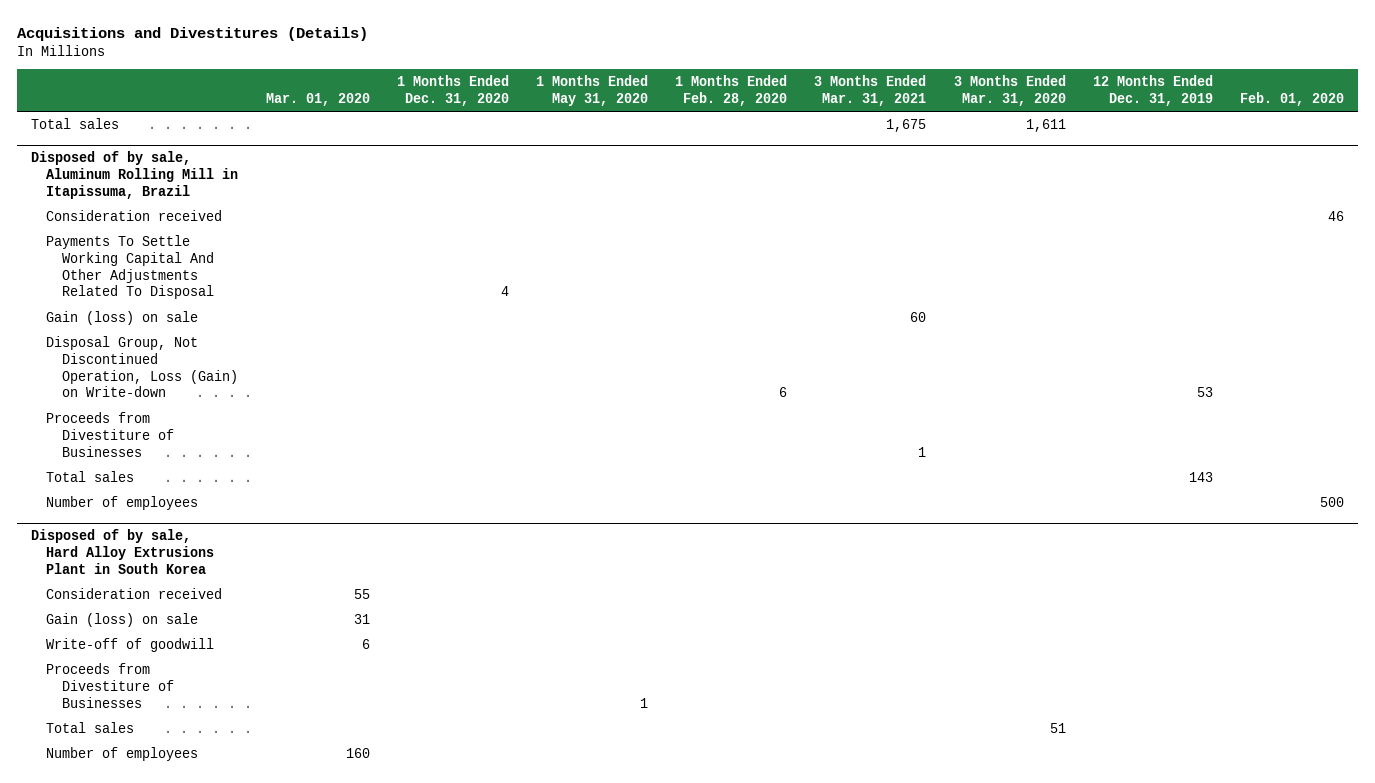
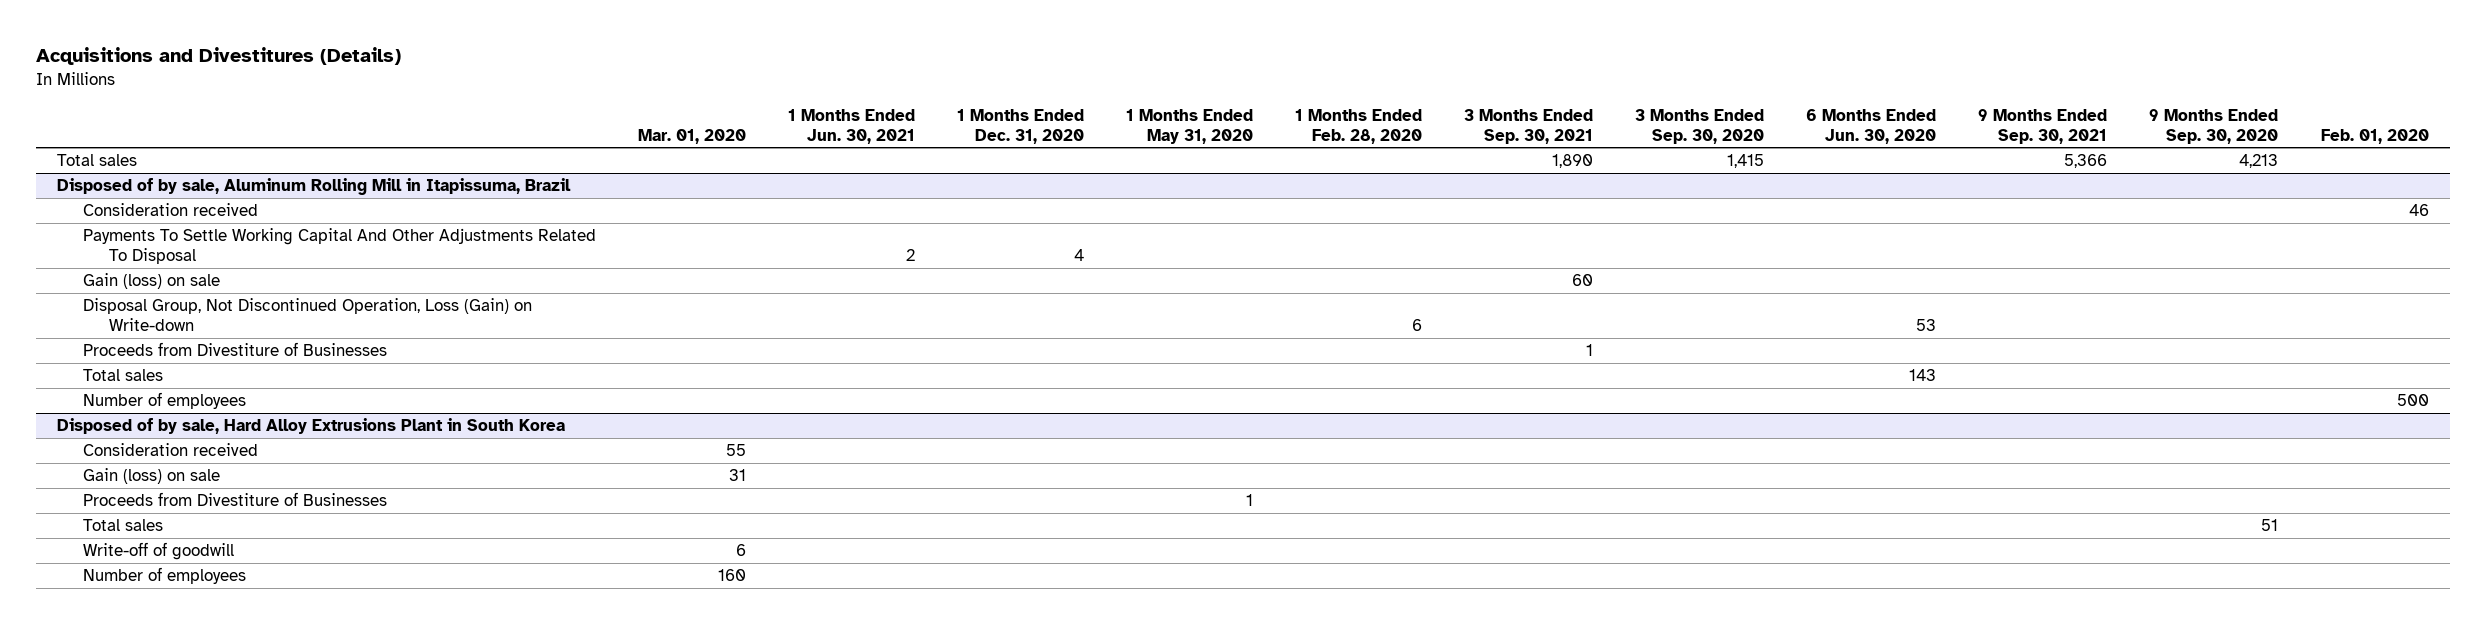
- | Mar. 01, 2020 | 1 Months Ended Dec. 31, 2020 | 1 Months Ended May 31, 2020 | 1 Months Ended Feb. 28, 2020 | 3 Months Ended Mar. 31, 2021 | 3 Months Ended Mar. 31, 2020 | 12 Months Ended Dec. 31, 2019 | Feb. 01, 2020
+ | Mar. 01, 2020 | 1 Months Ended Jun. 30, 2021 | 1 Months Ended Dec. 31, 2020 | 1 Months Ended May 31, 2020 | 1 Months Ended Feb. 28, 2020 | 3 Months Ended Sep. 30, 2021 | 3 Months Ended Sep. 30, 2020 | 6 Months Ended Jun. 30, 2020 | 9 Months Ended Sep. 30, 2021 | 9 Months Ended Sep. 30, 2020 | Feb. 01, 2020
@ Disposed of by sale, Hard Alloy Extrusions Plant in South Korea
moved down: Write-off of goodwill | 6 | | | | | | | | | |

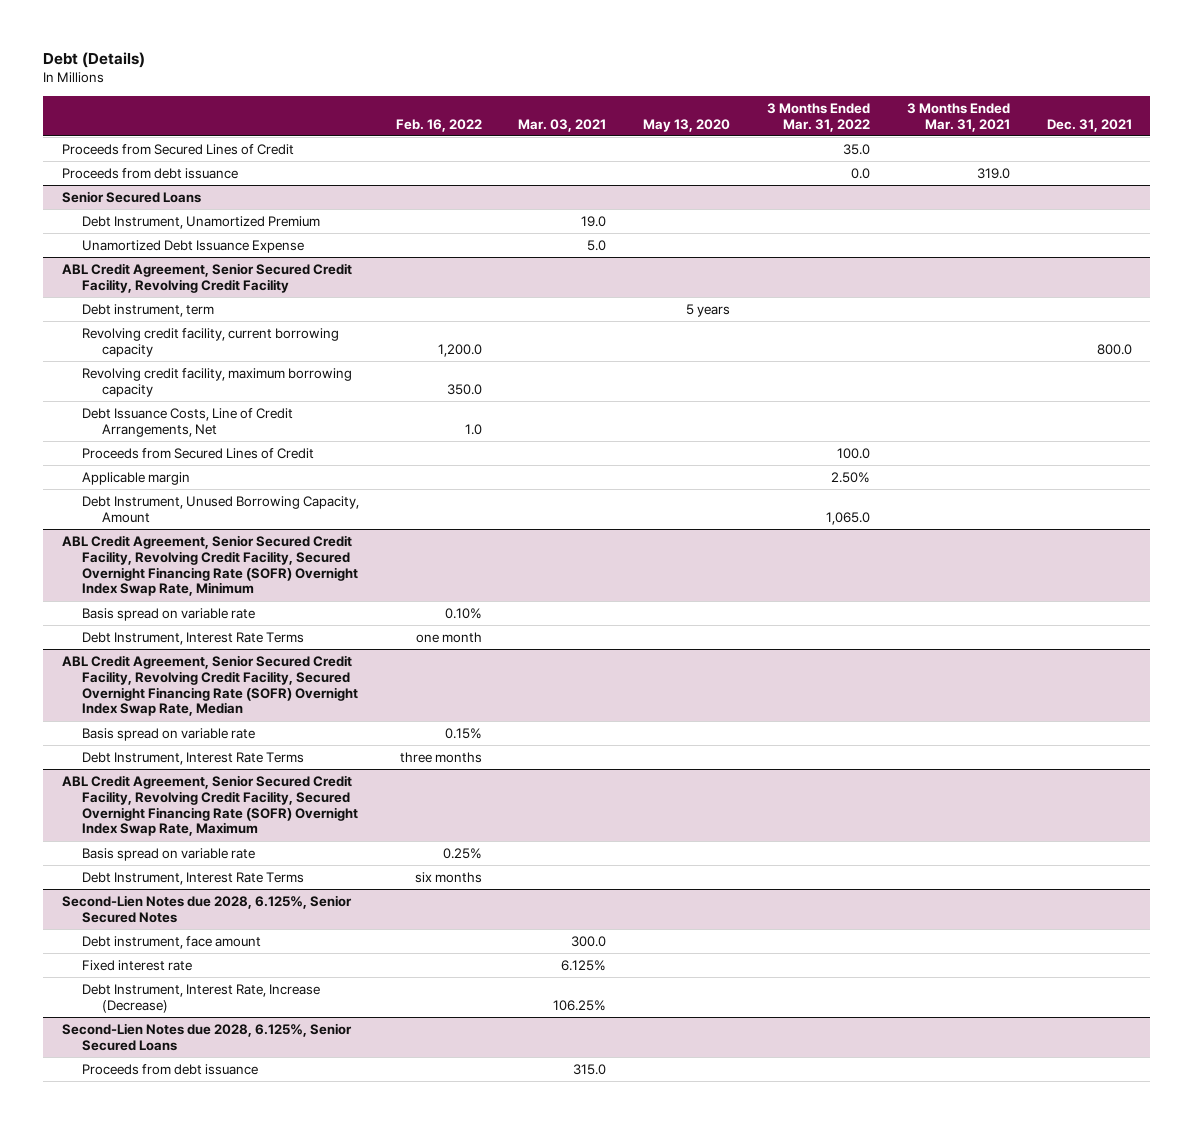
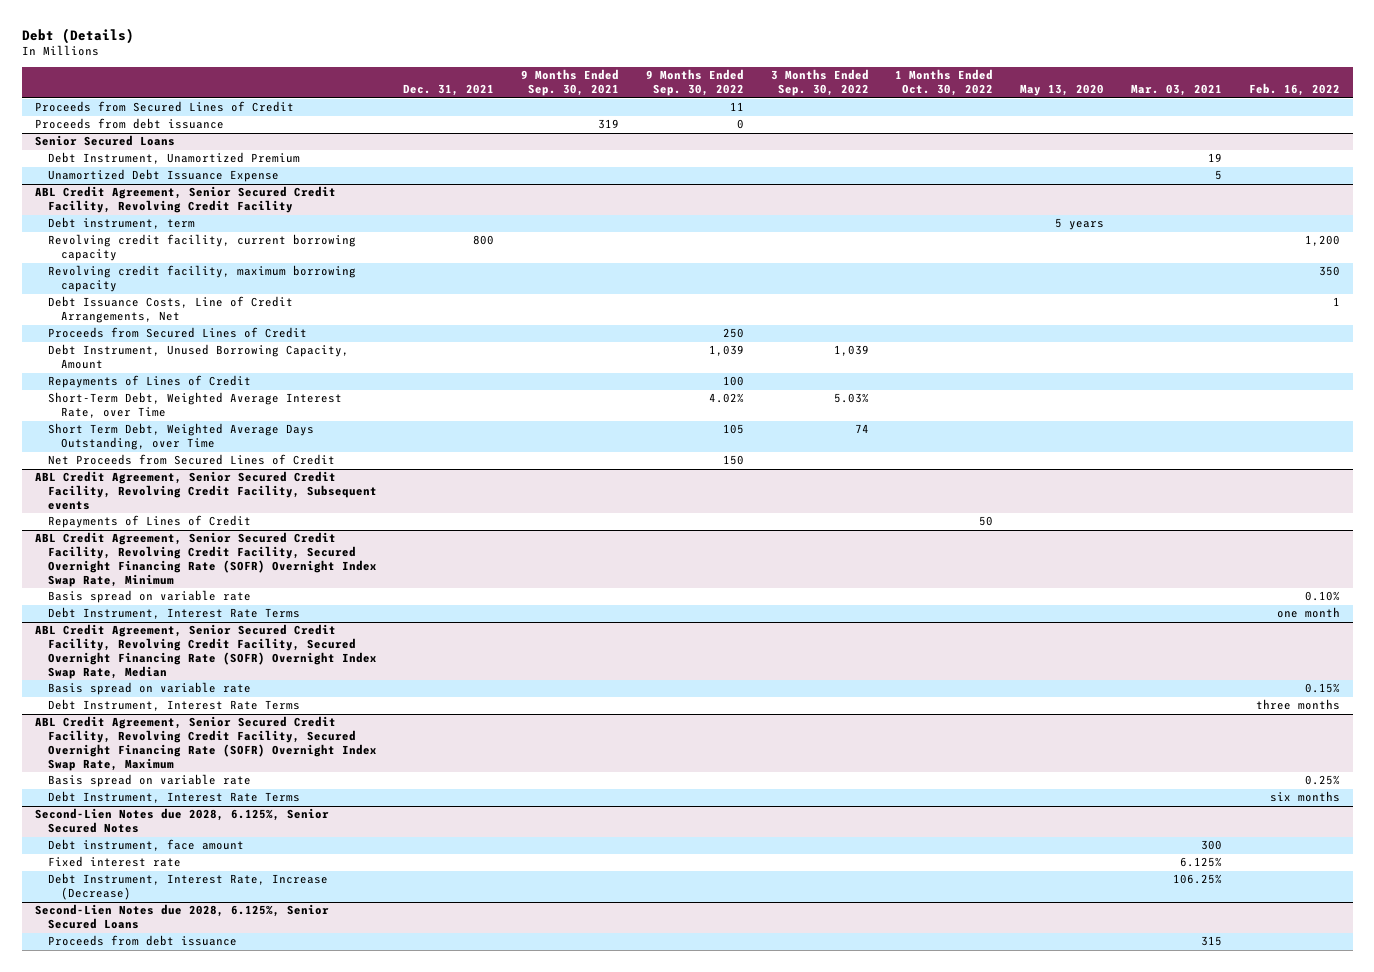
- | Feb. 16, 2022 | Mar. 03, 2021 | May 13, 2020 | 3 Months Ended Mar. 31, 2022 | 3 Months Ended Mar. 31, 2021 | Dec. 31, 2021
+ | Dec. 31, 2021 | 9 Months Ended Sep. 30, 2021 | 9 Months Ended Sep. 30, 2022 | 3 Months Ended Sep. 30, 2022 | 1 Months Ended Oct. 30, 2022 | May 13, 2020 | Mar. 03, 2021 | Feb. 16, 2022
@ Senior Secured Loans
- Debt Instrument, Unamortized Premium | | 19.0 | | | |
- Unamortized Debt Issuance Expense | | 5.0 | | | |
+ Debt Instrument, Unamortized Premium | | | | | | | 19 |
+ Unamortized Debt Issuance Expense | | | | | | | 5 |
@ ABL Credit Agreement, Senior Secured Credit Facility, Revolving Credit Facility
- Revolving credit facility, current borrowing capacity | 1,200.0 | | | | | 800.0
- Revolving credit facility, maximum borrowing capacity | 350.0 | | | | |
- Debt Issuance Costs, Line of Credit Arrangements, Net | 1.0 | | | | |
+ Revolving credit facility, current borrowing capacity | 800 | | | | | | | 1,200
+ Revolving credit facility, maximum borrowing capacity | | | | | | | | 350
+ Debt Issuance Costs, Line of Credit Arrangements, Net | | | | | | | | 1
- Applicable margin | | | | 2.50% | |
+ Repayments of Lines of Credit | | | 100 | | | | |
+ Short-Term Debt, Weighted Average Interest Rate, over Time | | | 4.02% | 5.03% | | | |
+ Short Term Debt, Weighted Average Days Outstanding, over Time | | | 105 | 74 | | | |
+ Net Proceeds from Secured Lines of Credit | | | 150 | | | | |
+ ABL Credit Agreement, Senior Secured Credit Facility, Revolving Credit Facility, Subsequent events
+ Repayments of Lines of Credit | | | | | 50 | | |
@ Second-Lien Notes due 2028, 6.125%, Senior Secured Notes
- Debt instrument, face amount | | 300.0 | | | |
+ Debt instrument, face amount | | | | | | | 300 |
@ Second-Lien Notes due 2028, 6.125%, Senior Secured Loans
- Proceeds from debt issuance | | 315.0 | | | |
+ Proceeds from debt issuance | | | | | | | 315 |

